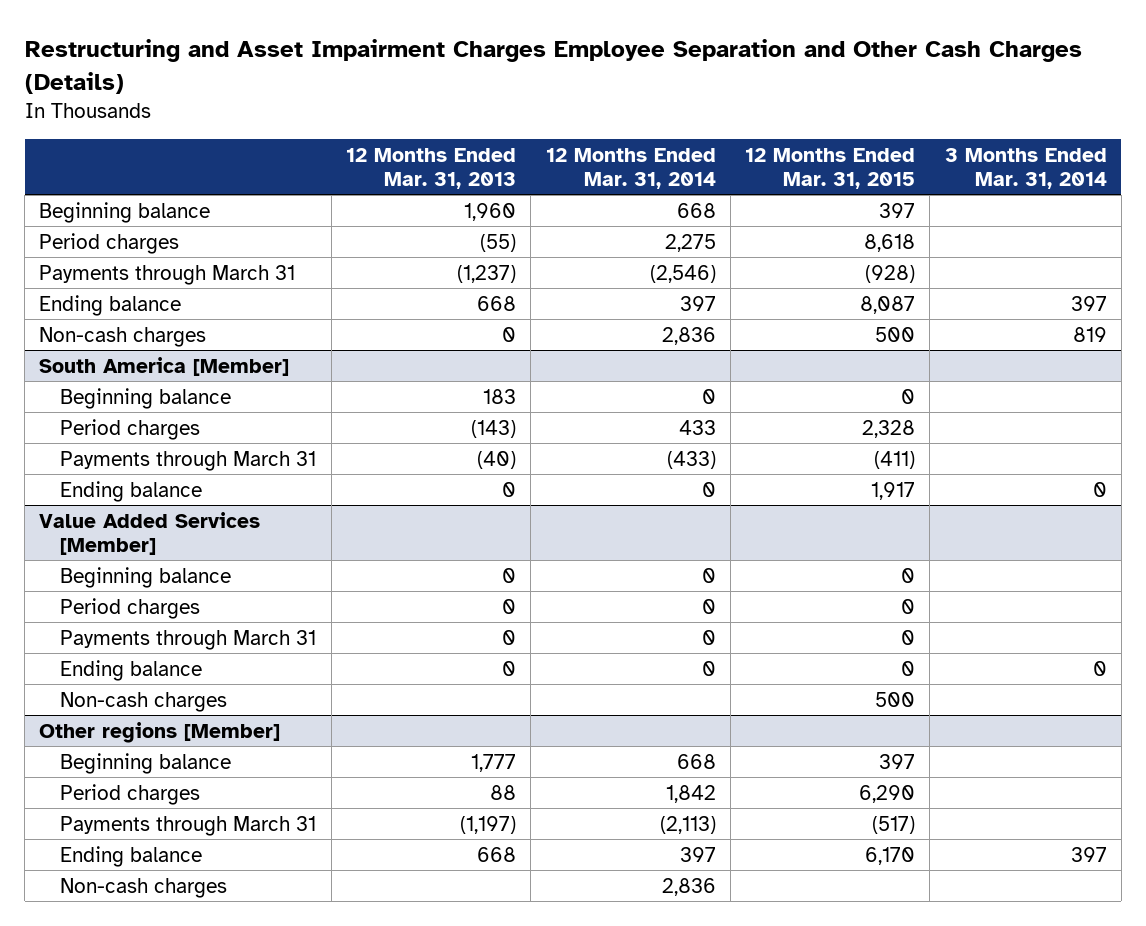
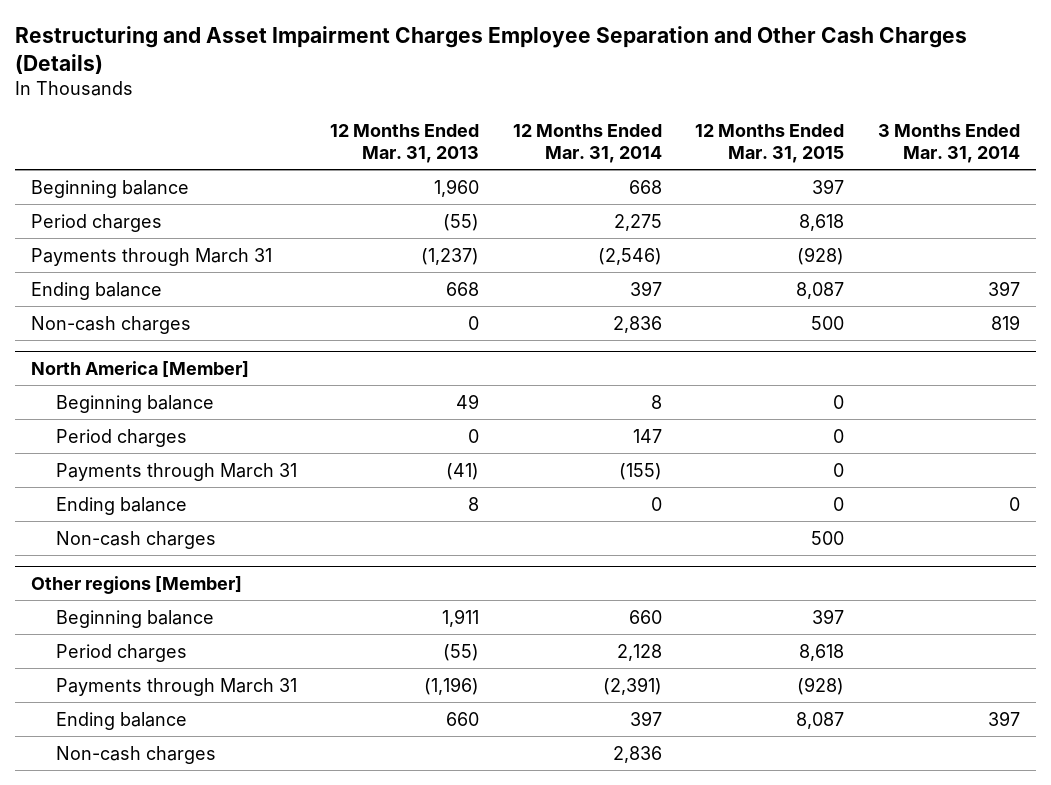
- South America [Member]
- Beginning balance | 183 | 0 | 0 |
- Period charges | (143) | 433 | 2,328 |
- Payments through March 31 | (40) | (433) | (411) |
- Ending balance | 0 | 0 | 1,917 | 0
- Value Added Services [Member]
- Beginning balance | 0 | 0 | 0 |
- Period charges | 0 | 0 | 0 |
- Payments through March 31 | 0 | 0 | 0 |
- Ending balance | 0 | 0 | 0 | 0
+ North America [Member]
+ Beginning balance | 49 | 8 | 0 |
+ Period charges | 0 | 147 | 0 |
+ Payments through March 31 | (41) | (155) | 0 |
+ Ending balance | 8 | 0 | 0 | 0
@ Other regions [Member]
- Beginning balance | 1,777 | 668 | 397 |
- Period charges | 88 | 1,842 | 6,290 |
- Payments through March 31 | (1,197) | (2,113) | (517) |
- Ending balance | 668 | 397 | 6,170 | 397
+ Beginning balance | 1,911 | 660 | 397 |
+ Period charges | (55) | 2,128 | 8,618 |
+ Payments through March 31 | (1,196) | (2,391) | (928) |
+ Ending balance | 660 | 397 | 8,087 | 397

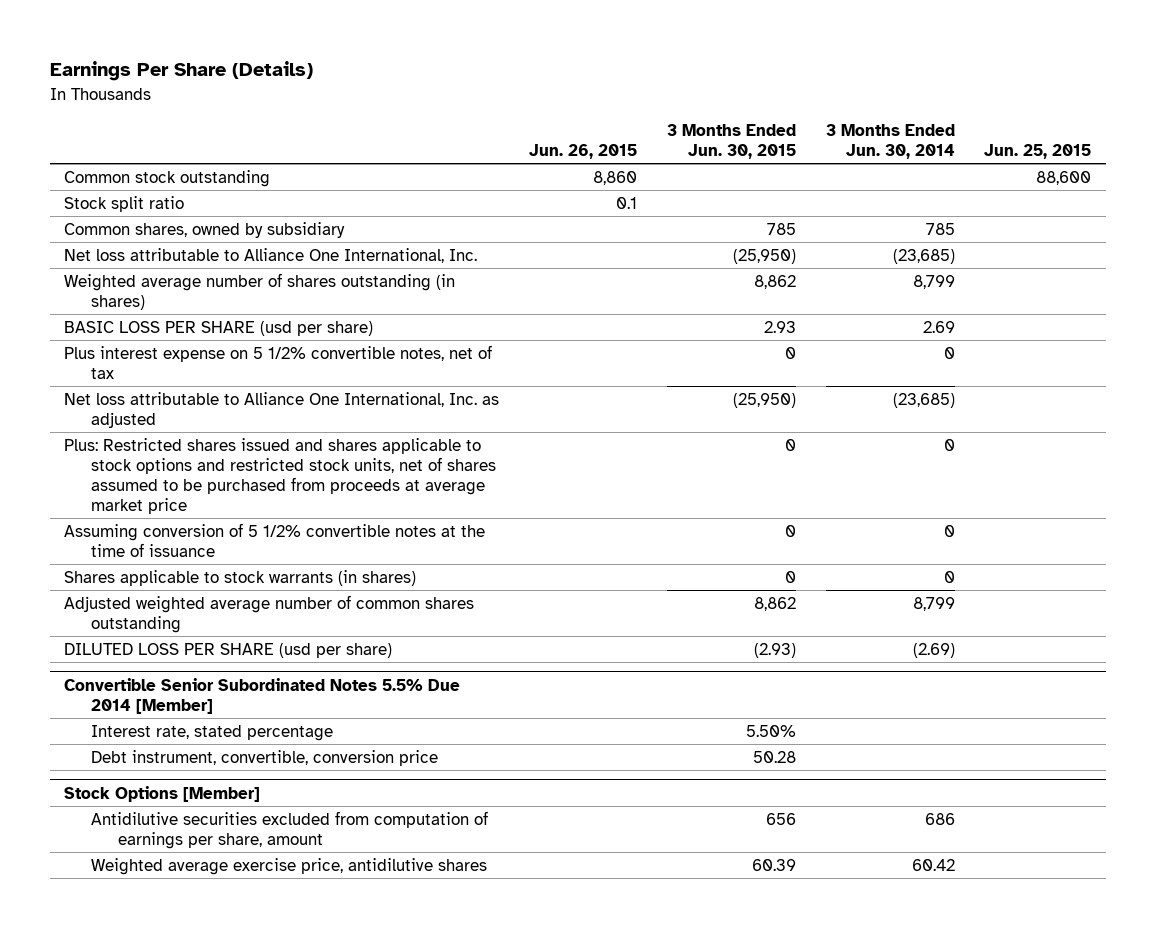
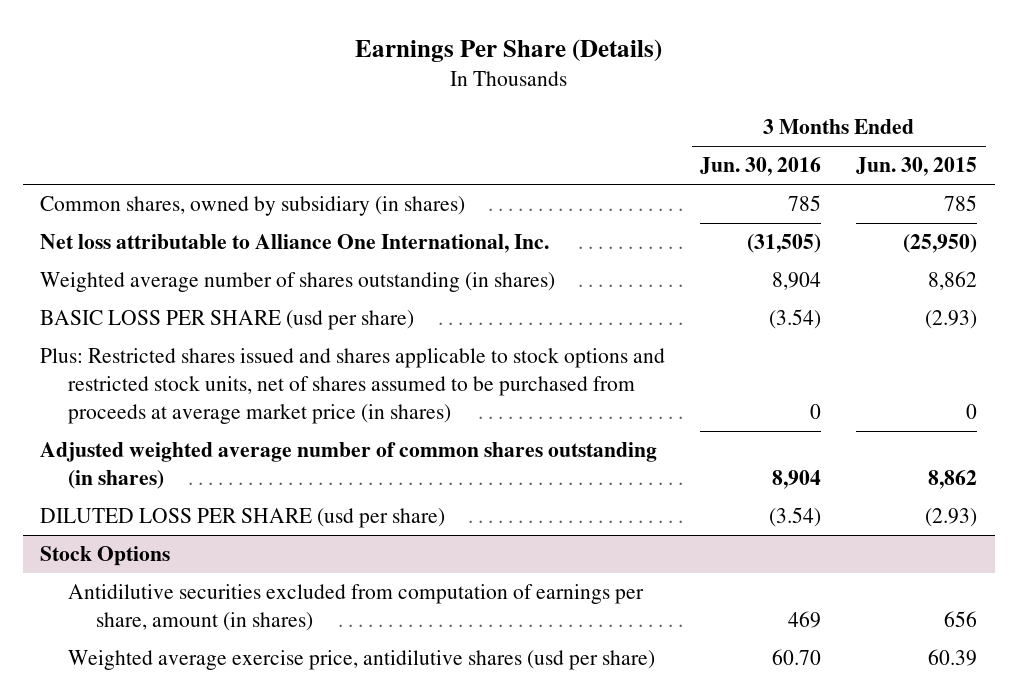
- | Jun. 26, 2015 | 3 Months Ended Jun. 30, 2015 | 3 Months Ended Jun. 30, 2014 | Jun. 25, 2015
+ | 3 Months Ended Jun. 30, 2016 | 3 Months Ended Jun. 30, 2015
- Common stock outstanding | 8,860 | | | 88,600
- Stock split ratio | 0.1 | | |
- Common shares, owned by subsidiary | | 785 | 785 |
+ Common shares, owned by subsidiary (in shares) | 785 | 785
- BASIC LOSS PER SHARE (usd per share) | | 2.93 | 2.69 |
- Plus interest expense on 5 1/2% convertible notes, net of tax | | 0 | 0 |
- Net loss attributable to Alliance One International, Inc. as adjusted | | (25,950) | (23,685) |
- Plus: Restricted shares issued and shares applicable to stock options and restricted stock units, net of shares assumed to be purchased from proceeds at average market price | | 0 | 0 |
- Assuming conversion of 5 1/2% convertible notes at the time of issuance | | 0 | 0 |
- Shares applicable to stock warrants (in shares) | | 0 | 0 |
- Adjusted weighted average number of common shares outstanding | | 8,862 | 8,799 |
+ BASIC LOSS PER SHARE (usd per share) | (3.54) | (2.93)
+ Plus: Restricted shares issued and shares applicable to stock options and restricted stock units, net of shares assumed to be purchased from proceeds at average market price (in shares) | 0 | 0
+ Adjusted weighted average number of common shares outstanding (in shares) | 8,904 | 8,862
- Convertible Senior Subordinated Notes 5.5% Due 2014 [Member]
- Interest rate, stated percentage | | 5.50% | |
- Debt instrument, convertible, conversion price | | 50.28 | |
- Stock Options [Member]
- Antidilutive securities excluded from computation of earnings per share, amount | | 656 | 686 |
- Weighted average exercise price, antidilutive shares | | 60.39 | 60.42 |
+ Stock Options
+ Antidilutive securities excluded from computation of earnings per share, amount (in shares) | 469 | 656
+ Weighted average exercise price, antidilutive shares (usd per share) | 60.70 | 60.39

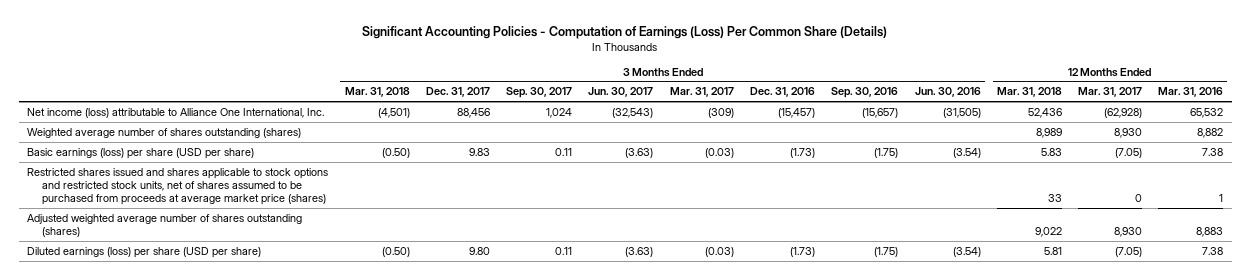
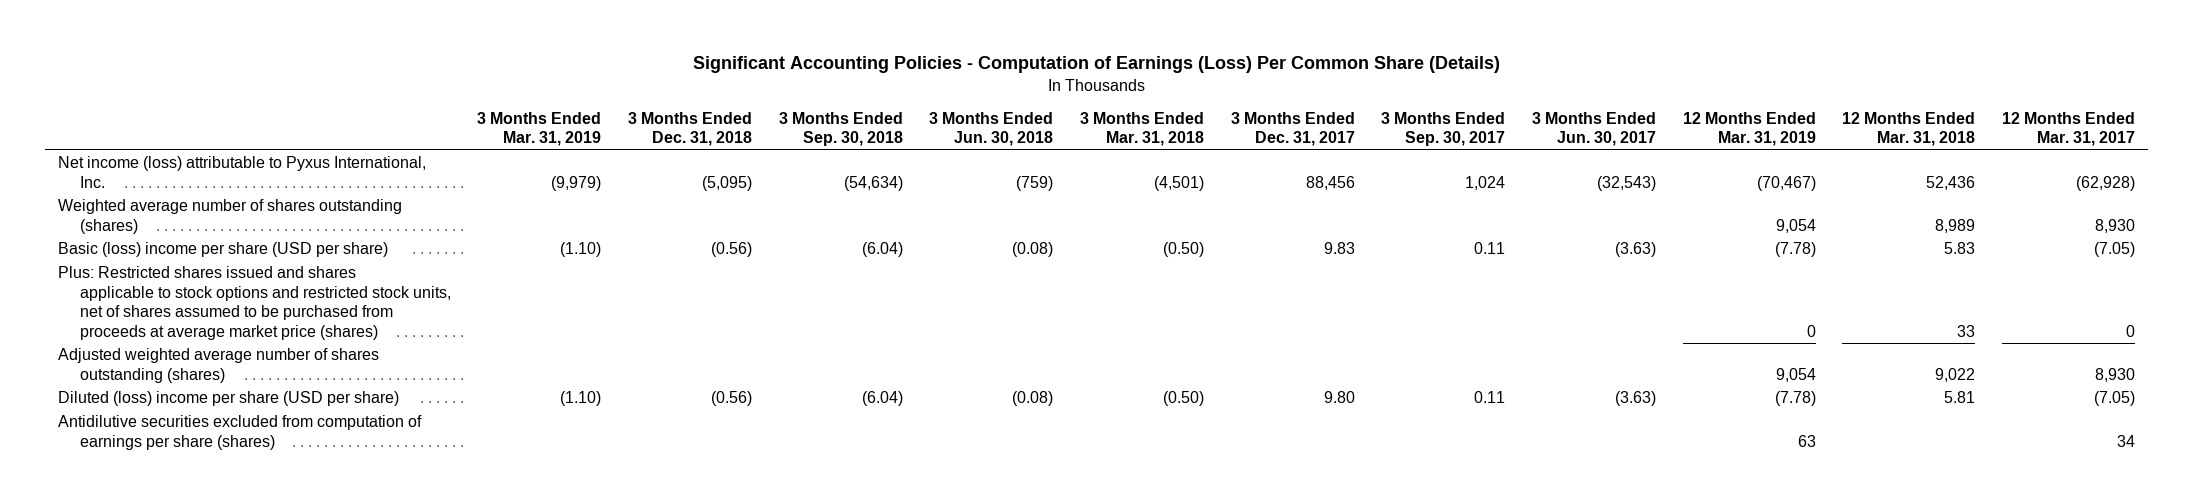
- | 3 Months Ended Mar. 31, 2018 | 3 Months Ended Dec. 31, 2017 | 3 Months Ended Sep. 30, 2017 | 3 Months Ended Jun. 30, 2017 | 3 Months Ended Mar. 31, 2017 | 3 Months Ended Dec. 31, 2016 | 3 Months Ended Sep. 30, 2016 | 3 Months Ended Jun. 30, 2016 | 12 Months Ended Mar. 31, 2018 | 12 Months Ended Mar. 31, 2017 | 12 Months Ended Mar. 31, 2016
+ | 3 Months Ended Mar. 31, 2019 | 3 Months Ended Dec. 31, 2018 | 3 Months Ended Sep. 30, 2018 | 3 Months Ended Jun. 30, 2018 | 3 Months Ended Mar. 31, 2018 | 3 Months Ended Dec. 31, 2017 | 3 Months Ended Sep. 30, 2017 | 3 Months Ended Jun. 30, 2017 | 12 Months Ended Mar. 31, 2019 | 12 Months Ended Mar. 31, 2018 | 12 Months Ended Mar. 31, 2017
- Net income (loss) attributable to Alliance One International, Inc. | (4,501) | 88,456 | 1,024 | (32,543) | (309) | (15,457) | (15,657) | (31,505) | 52,436 | (62,928) | 65,532
+ Net income (loss) attributable to Pyxus International, Inc. | (9,979) | (5,095) | (54,634) | (759) | (4,501) | 88,456 | 1,024 | (32,543) | (70,467) | 52,436 | (62,928)
- Basic earnings (loss) per share (USD per share) | (0.50) | 9.83 | 0.11 | (3.63) | (0.03) | (1.73) | (1.75) | (3.54) | 5.83 | (7.05) | 7.38
- Restricted shares issued and shares applicable to stock options and restricted stock units, net of shares assumed to be purchased from proceeds at average market price (shares) | | | | | | | | | 33 | 0 | 1
+ Basic (loss) income per share (USD per share) | (1.10) | (0.56) | (6.04) | (0.08) | (0.50) | 9.83 | 0.11 | (3.63) | (7.78) | 5.83 | (7.05)
+ Plus: Restricted shares issued and shares applicable to stock options and restricted stock units, net of shares assumed to be purchased from proceeds at average market price (shares) | | | | | | | | | 0 | 33 | 0
- Diluted earnings (loss) per share (USD per share) | (0.50) | 9.80 | 0.11 | (3.63) | (0.03) | (1.73) | (1.75) | (3.54) | 5.81 | (7.05) | 7.38
+ Diluted (loss) income per share (USD per share) | (1.10) | (0.56) | (6.04) | (0.08) | (0.50) | 9.80 | 0.11 | (3.63) | (7.78) | 5.81 | (7.05)
+ Antidilutive securities excluded from computation of earnings per share (shares) | | | | | | | | | 63 | | 34

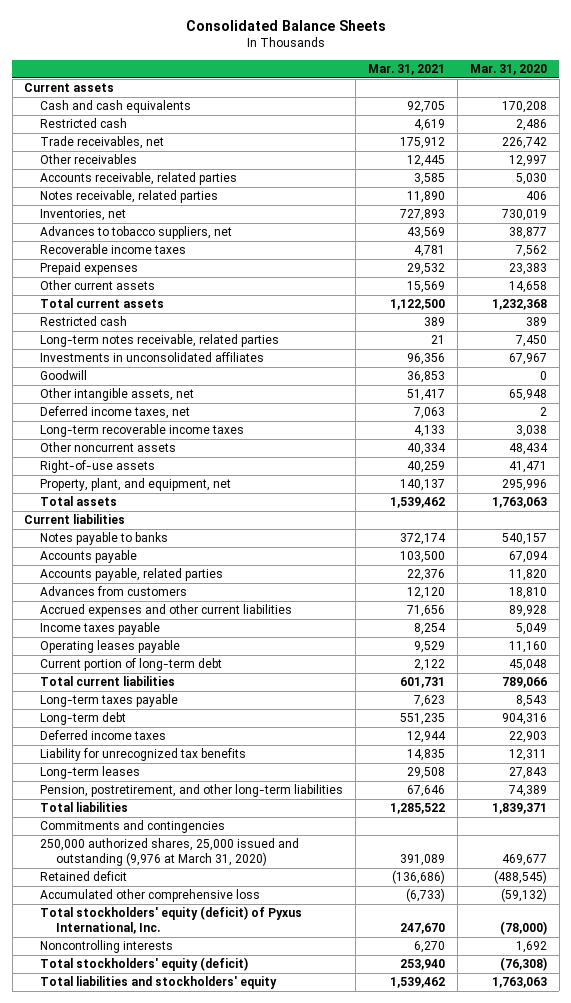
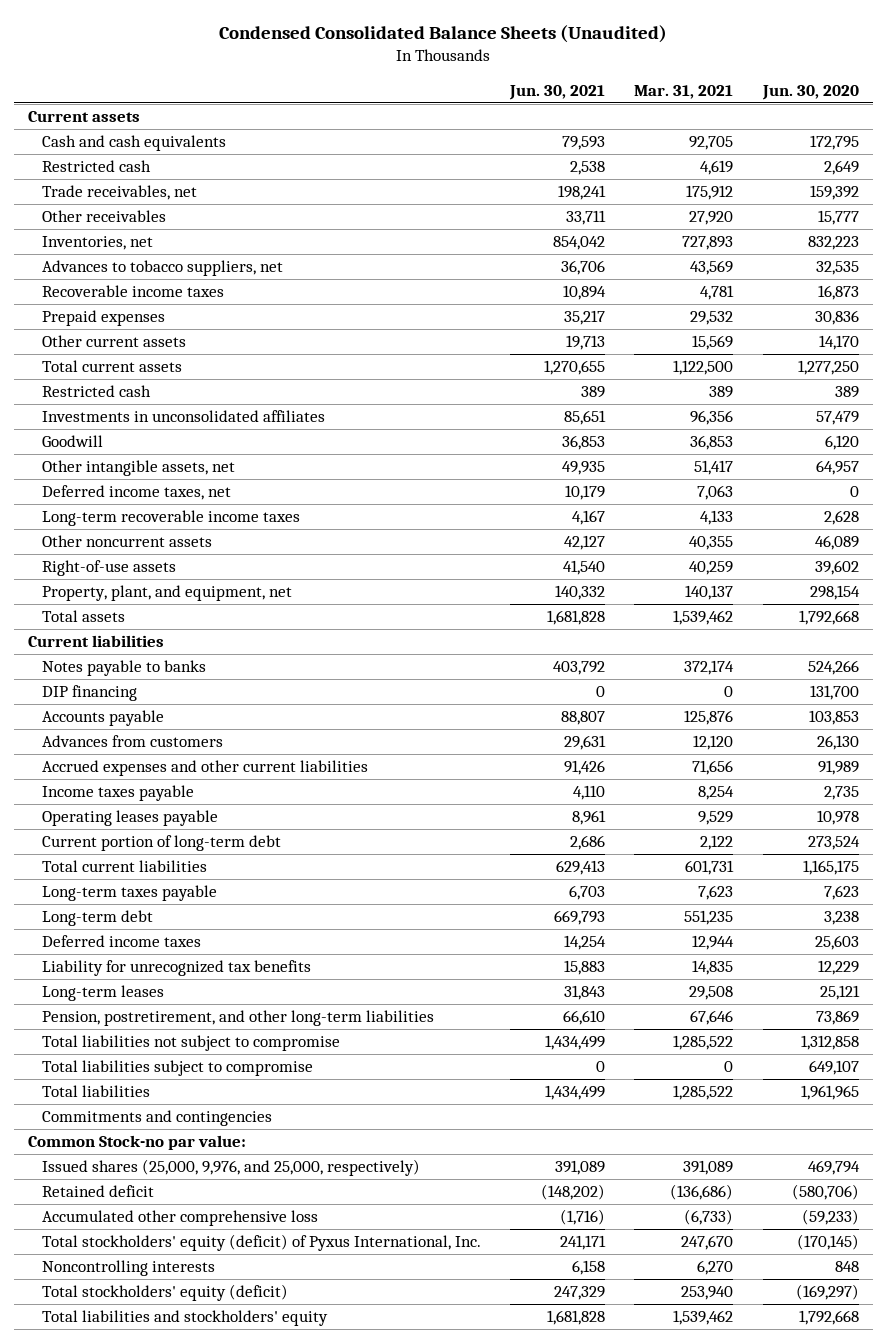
- Consolidated Balance Sheets
+ Condensed Consolidated Balance Sheets (Unaudited)
- | Mar. 31, 2021 | Mar. 31, 2020
+ | Jun. 30, 2021 | Mar. 31, 2021 | Jun. 30, 2020
- Other receivables | 12,445 | 12,997
- Accounts receivable, related parties | 3,585 | 5,030
- Notes receivable, related parties | 11,890 | 406
+ Other receivables | 33,711 | 27,920 | 15,777
- Long-term notes receivable, related parties | 21 | 7,450
- Other noncurrent assets | 40,334 | 48,434
+ Other noncurrent assets | 42,127 | 40,355 | 46,089
- Accounts payable | 103,500 | 67,094
- Accounts payable, related parties | 22,376 | 11,820
+ DIP financing | 0 | 0 | 131,700
+ Accounts payable | 88,807 | 125,876 | 103,853
+ Total liabilities not subject to compromise | 1,434,499 | 1,285,522 | 1,312,858
+ Total liabilities subject to compromise | 0 | 0 | 649,107
- 250,000 authorized shares, 25,000 issued and outstanding (9,976 at March 31, 2020) | 391,089 | 469,677
+ Common Stock-no par value:
+ Issued shares (25,000, 9,976, and 25,000, respectively) | 391,089 | 391,089 | 469,794

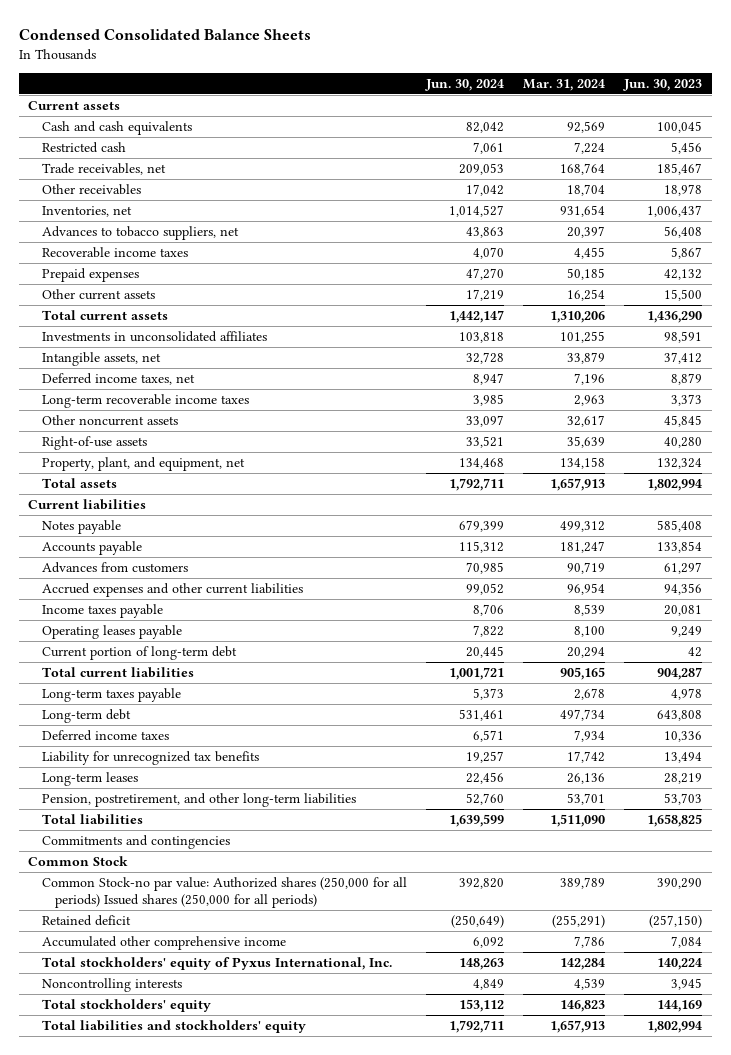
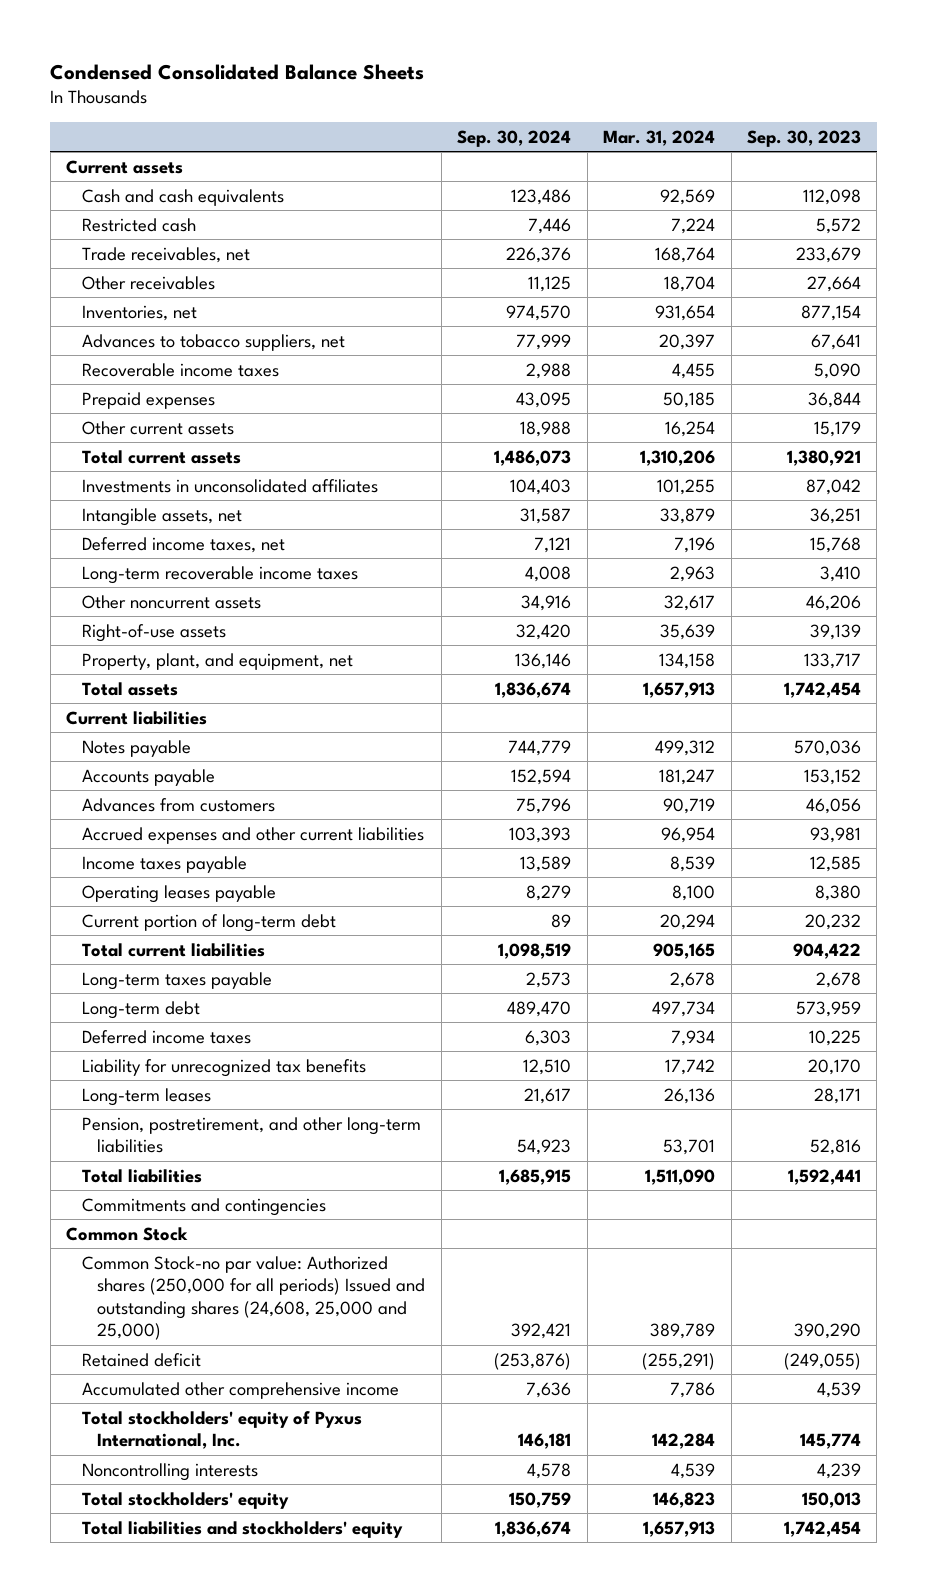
- | Jun. 30, 2024 | Mar. 31, 2024 | Jun. 30, 2023
+ | Sep. 30, 2024 | Mar. 31, 2024 | Sep. 30, 2023
- Common Stock-no par value: Authorized shares (250,000 for all periods) Issued shares (250,000 for all periods) | 392,820 | 389,789 | 390,290
+ Common Stock-no par value: Authorized shares (250,000 for all periods) Issued and outstanding shares (24,608, 25,000 and 25,000) | 392,421 | 389,789 | 390,290

